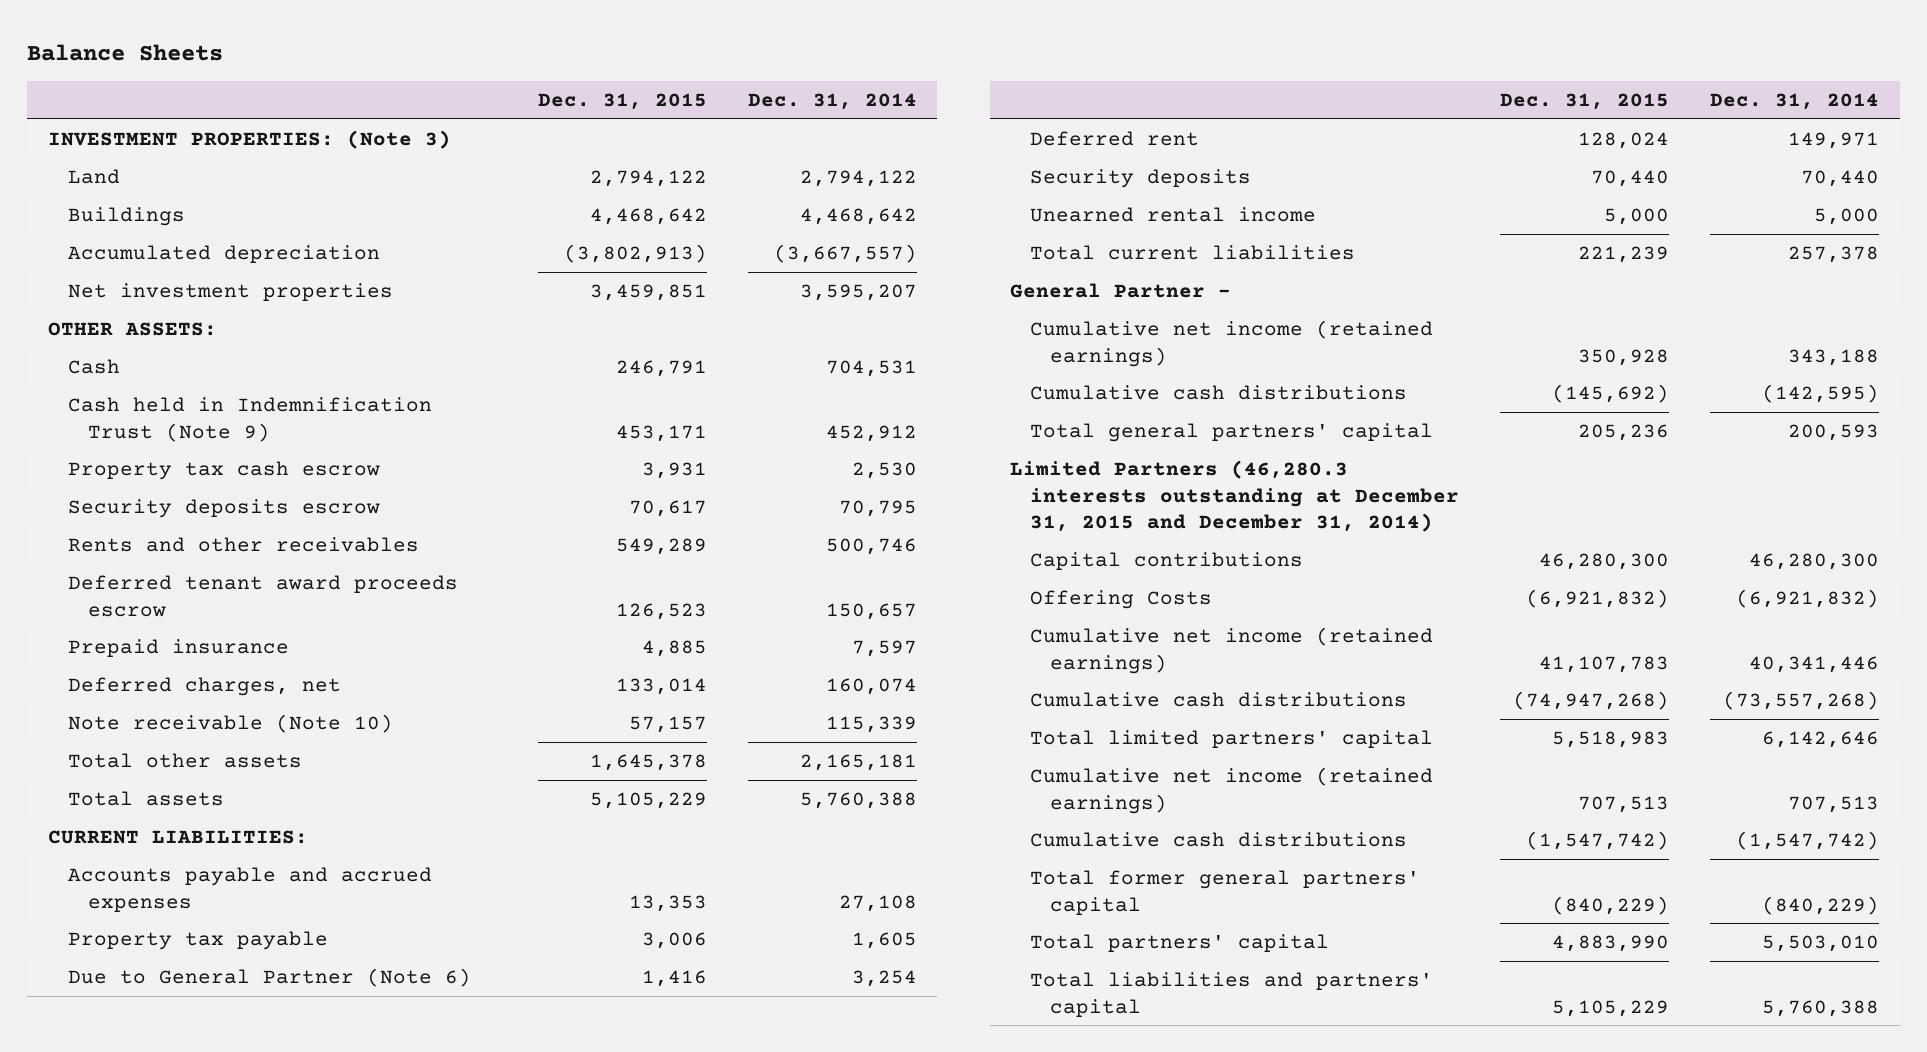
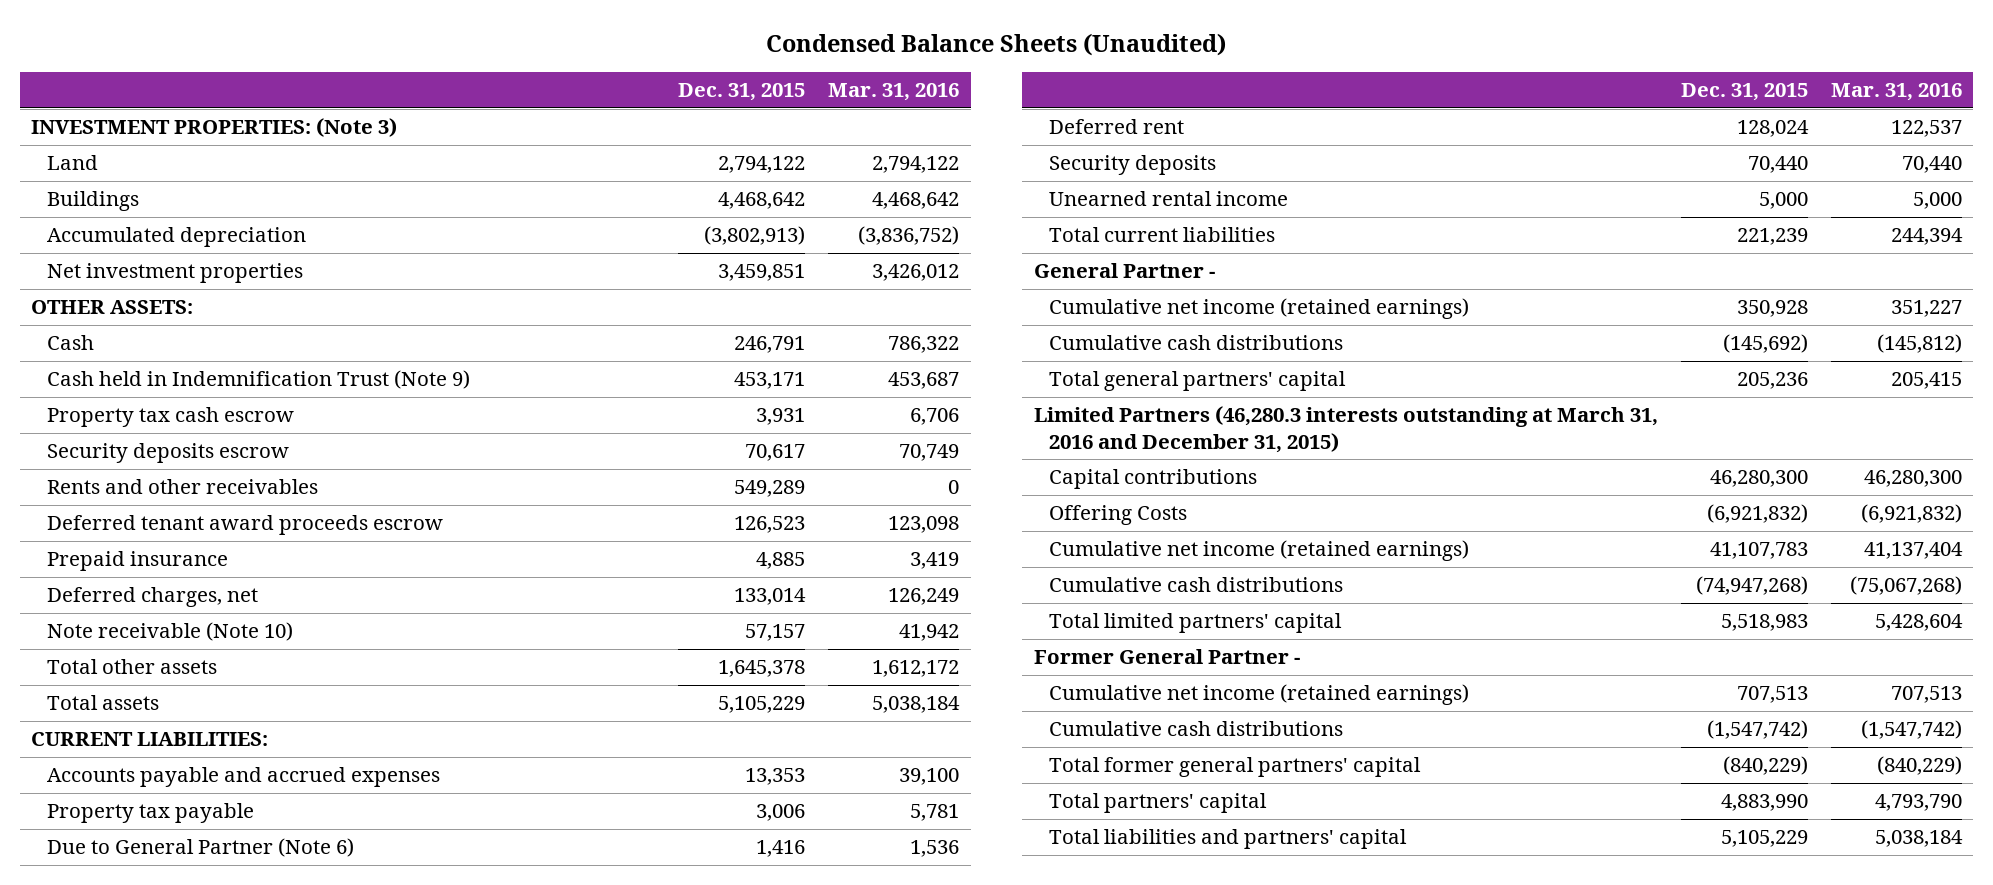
- Balance Sheets
+ Condensed Balance Sheets (Unaudited)
- | Dec. 31, 2015 | Dec. 31, 2014
+ | Dec. 31, 2015 | Mar. 31, 2016
- Limited Partners (46,280.3 interests outstanding at December 31, 2015 and December 31, 2014)
+ Limited Partners (46,280.3 interests outstanding at March 31, 2016 and December 31, 2015)
+ Former General Partner -

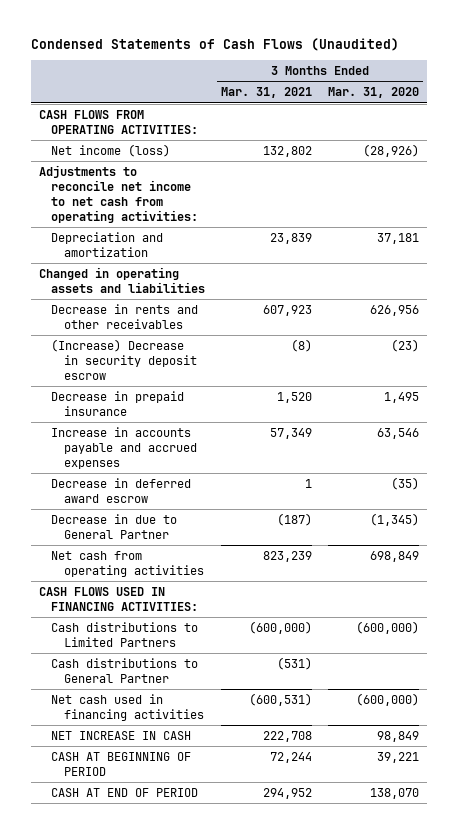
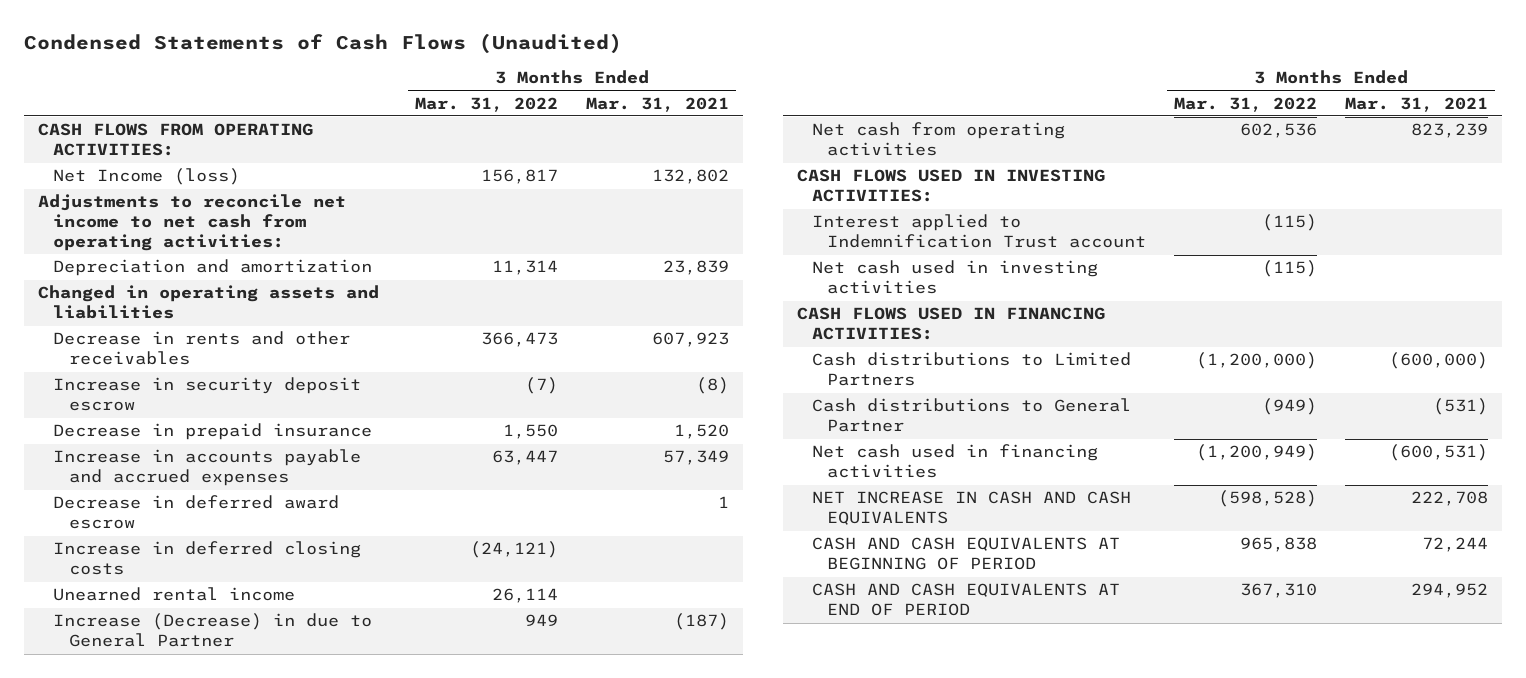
- | 3 Months Ended Mar. 31, 2021 | 3 Months Ended Mar. 31, 2020
+ | 3 Months Ended Mar. 31, 2022 | 3 Months Ended Mar. 31, 2021
- Net income (loss) | 132,802 | (28,926)
+ Net Income (loss) | 156,817 | 132,802
- (Increase) Decrease in security deposit escrow | (8) | (23)
+ Increase in security deposit escrow | (7) | (8)
- Decrease in due to General Partner | (187) | (1,345)
+ Increase in deferred closing costs | (24,121) |
+ Unearned rental income | 26,114 |
+ Increase (Decrease) in due to General Partner | 949 | (187)
+ CASH FLOWS USED IN INVESTING ACTIVITIES:
+ Interest applied to Indemnification Trust account | (115) |
+ Net cash used in investing activities | (115) |
- NET INCREASE IN CASH | 222,708 | 98,849
- CASH AT BEGINNING OF PERIOD | 72,244 | 39,221
- CASH AT END OF PERIOD | 294,952 | 138,070
+ NET INCREASE IN CASH AND CASH EQUIVALENTS | (598,528) | 222,708
+ CASH AND CASH EQUIVALENTS AT BEGINNING OF PERIOD | 965,838 | 72,244
+ CASH AND CASH EQUIVALENTS AT END OF PERIOD | 367,310 | 294,952

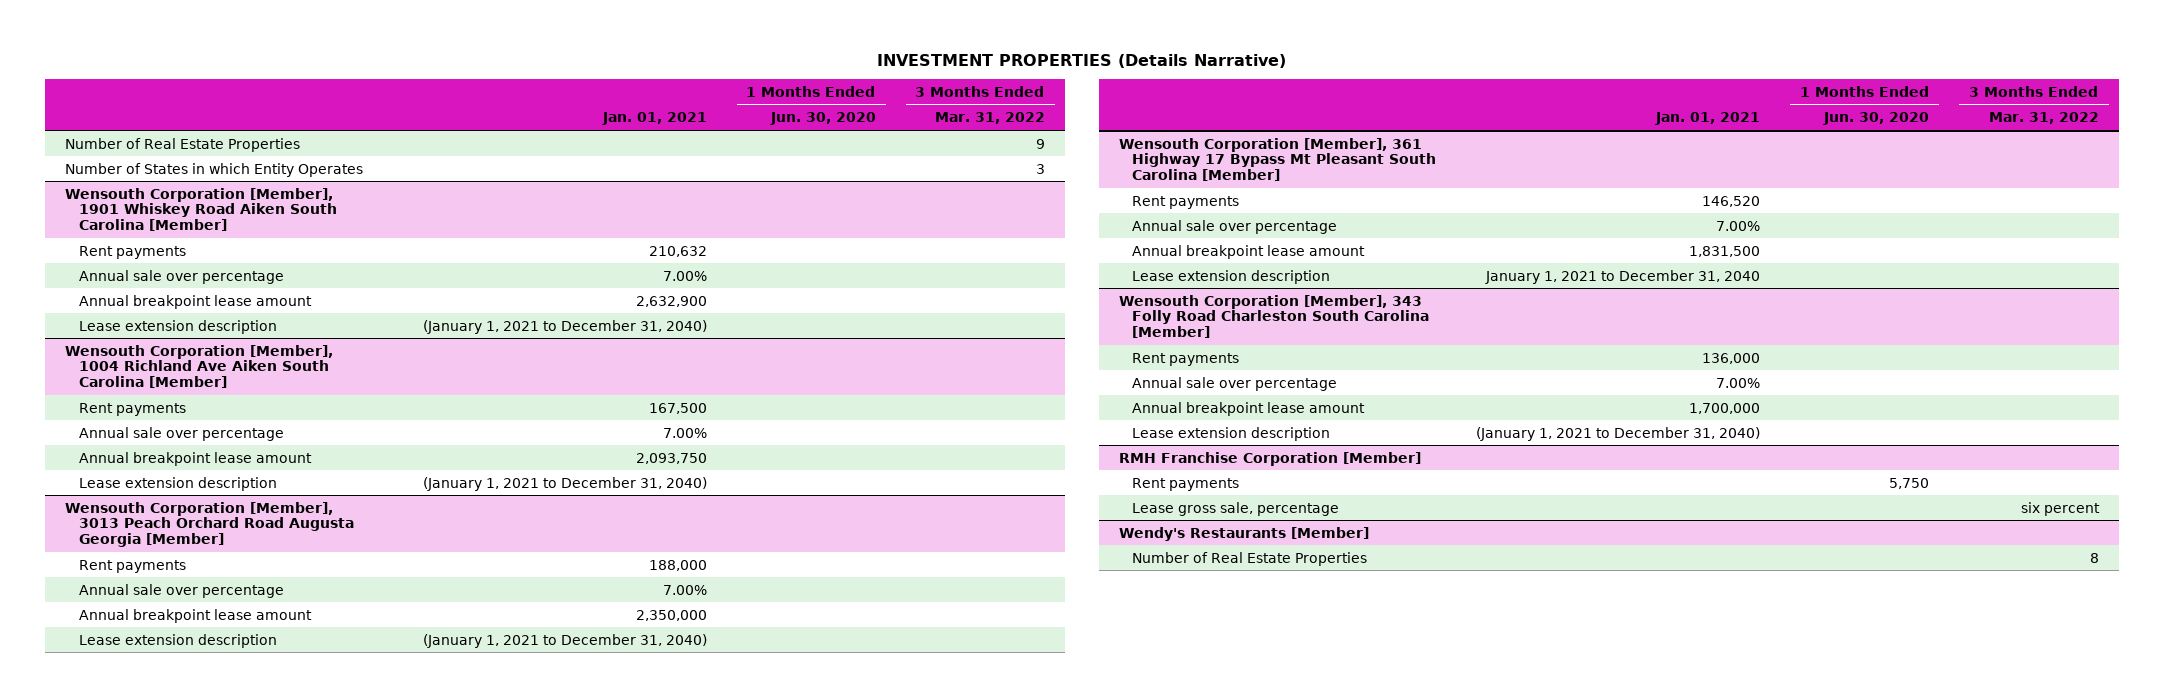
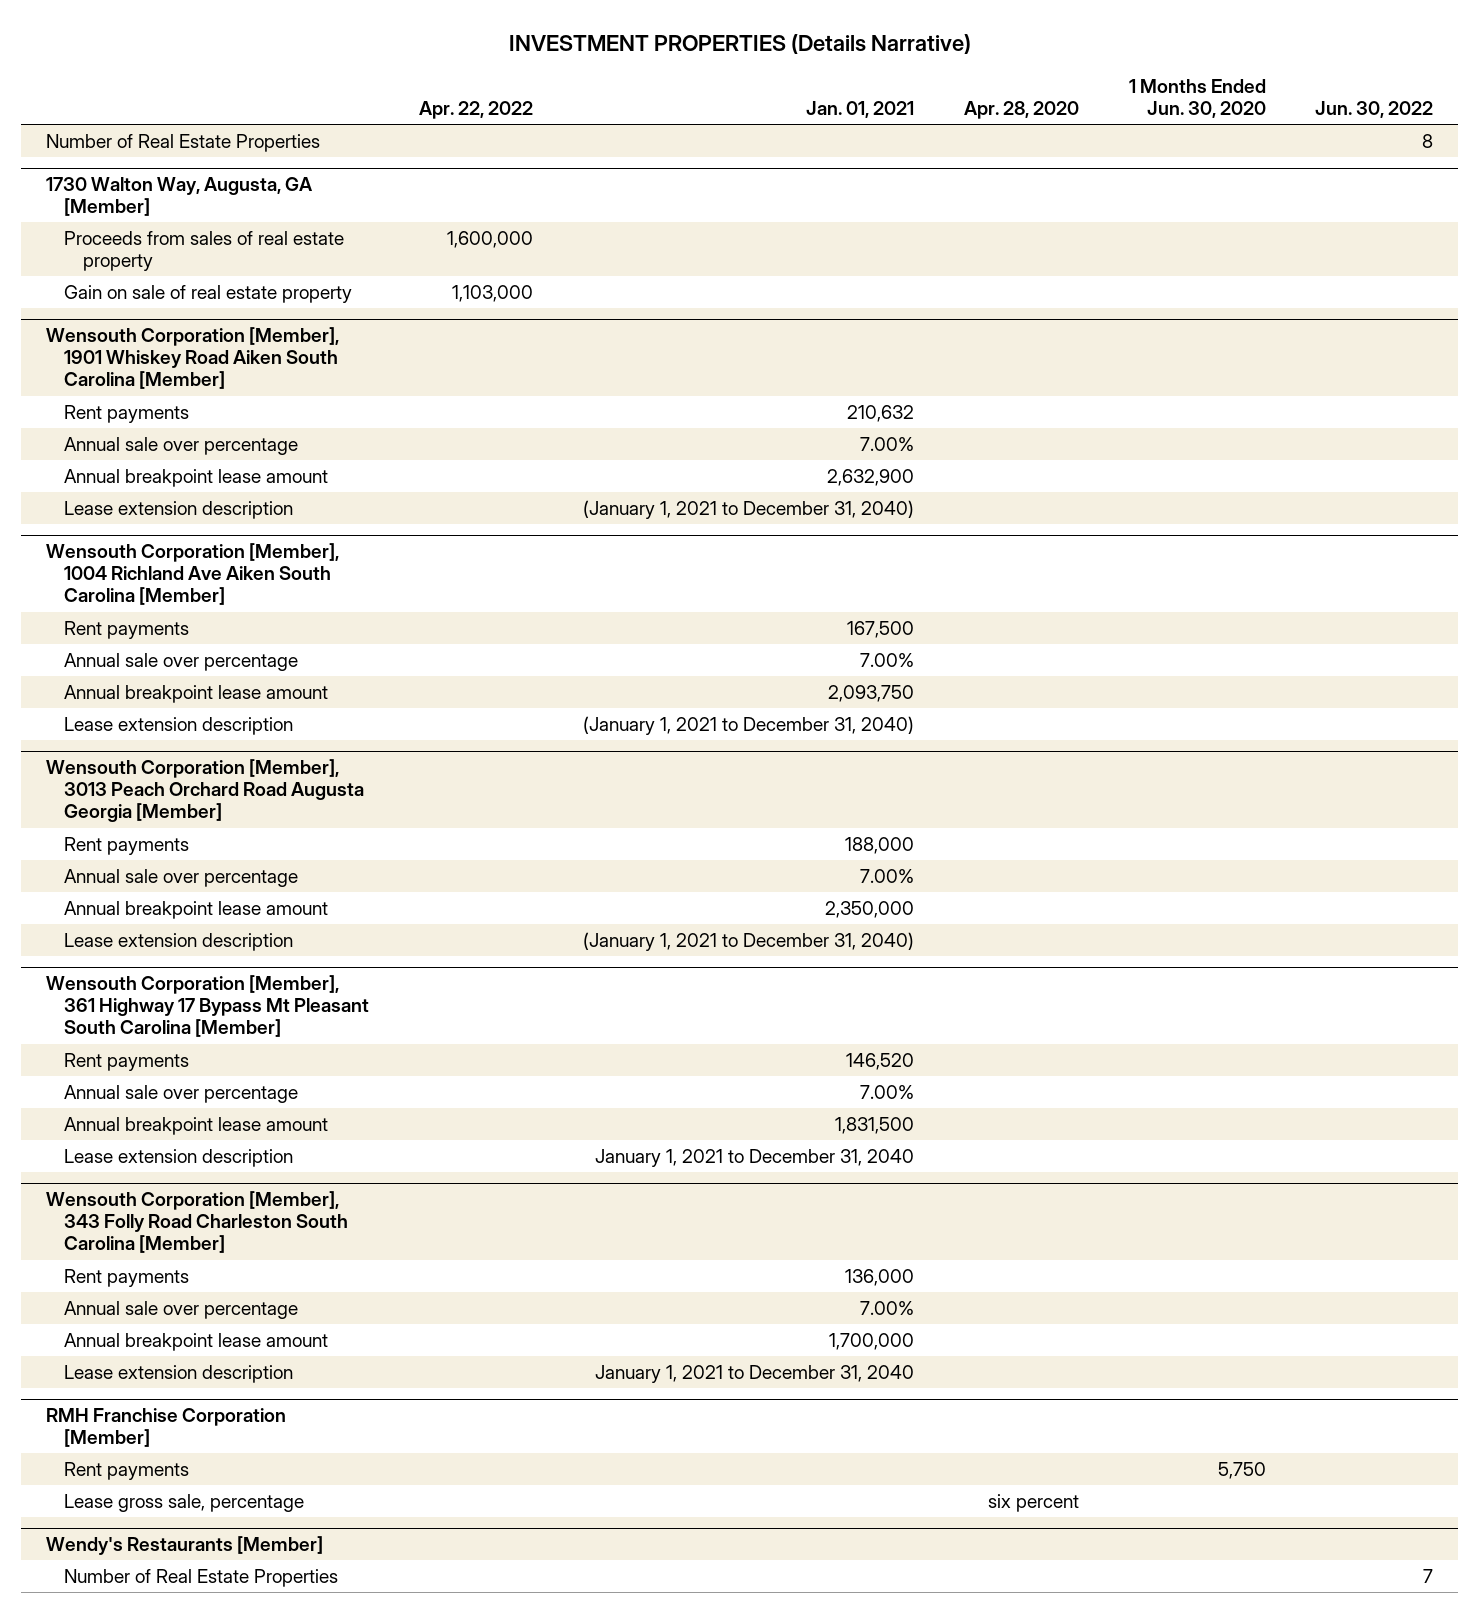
- | Jan. 01, 2021 | 1 Months Ended Jun. 30, 2020 | 3 Months Ended Mar. 31, 2022
+ | Apr. 22, 2022 | Jan. 01, 2021 | Apr. 28, 2020 | 1 Months Ended Jun. 30, 2020 | Jun. 30, 2022
- Number of States in which Entity Operates | | | 3
+ 1730 Walton Way, Augusta, GA [Member]
+ Proceeds from sales of real estate property | 1,600,000 | | | |
+ Gain on sale of real estate property | 1,103,000 | | | |
@ Wensouth Corporation [Member], 343 Folly Road Charleston South Carolina [Member]
- Lease extension description | (January 1, 2021 to December 31, 2040) | |
+ Lease extension description | | January 1, 2021 to December 31, 2040 | | |

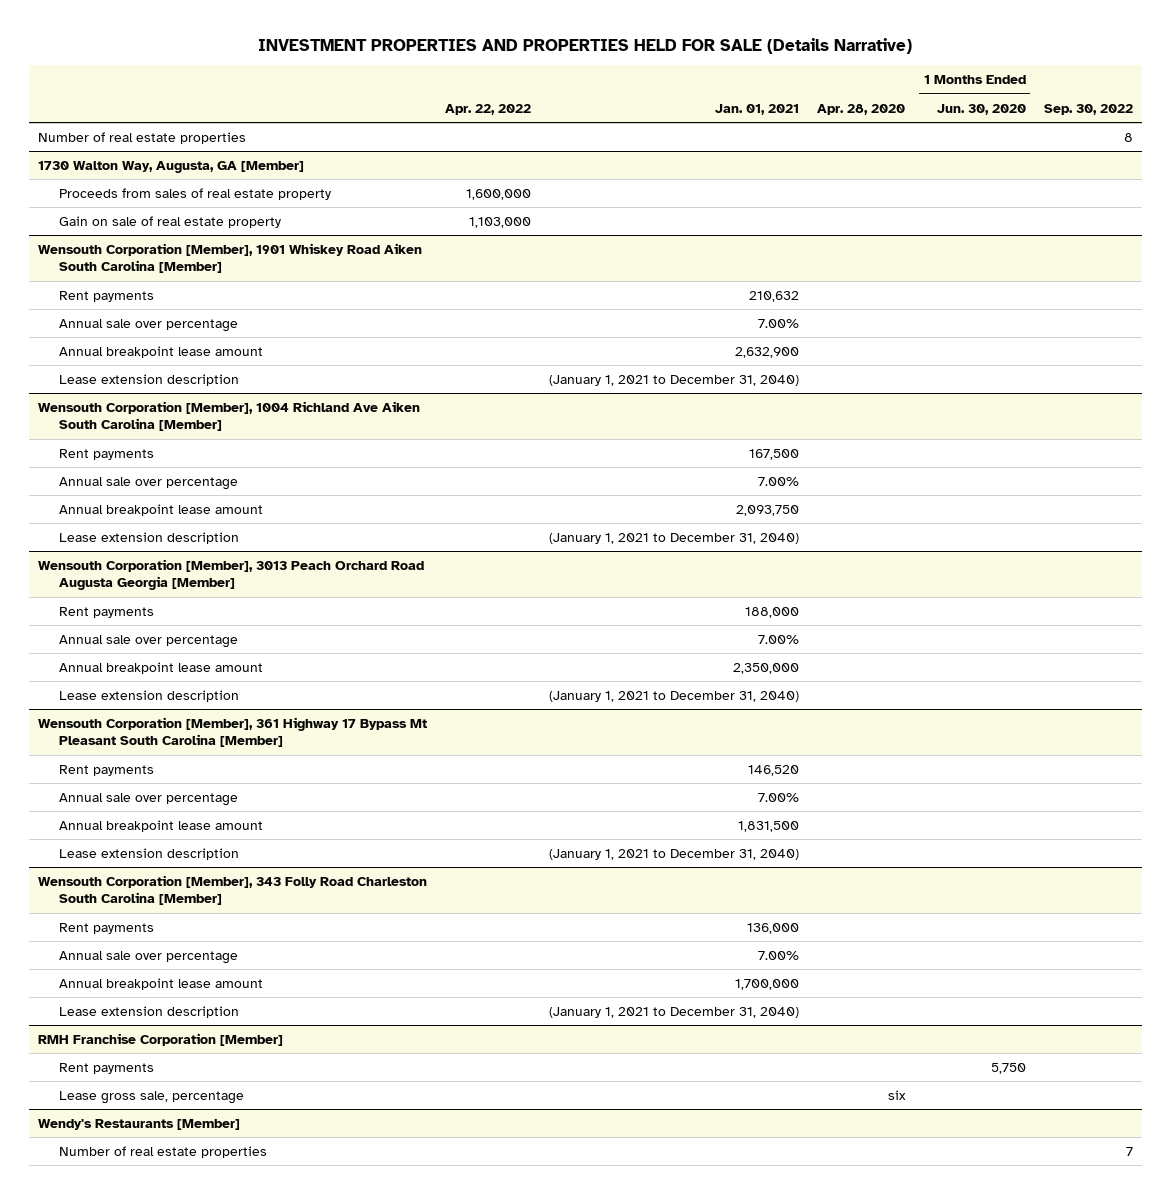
- INVESTMENT PROPERTIES (Details Narrative)
+ INVESTMENT PROPERTIES AND PROPERTIES HELD FOR SALE (Details Narrative)
- | Apr. 22, 2022 | Jan. 01, 2021 | Apr. 28, 2020 | 1 Months Ended Jun. 30, 2020 | Jun. 30, 2022
+ | Apr. 22, 2022 | Jan. 01, 2021 | Apr. 28, 2020 | 1 Months Ended Jun. 30, 2020 | Sep. 30, 2022
- Number of Real Estate Properties | | | | | 8
+ Number of real estate properties | | | | | 8
@ Wensouth Corporation [Member], 361 Highway 17 Bypass Mt Pleasant South Carolina [Member]
- Lease extension description | | January 1, 2021 to December 31, 2040 | | |
+ Lease extension description | | (January 1, 2021 to December 31, 2040) | | |
@ Wensouth Corporation [Member], 343 Folly Road Charleston South Carolina [Member]
- Lease extension description | | January 1, 2021 to December 31, 2040 | | |
+ Lease extension description | | (January 1, 2021 to December 31, 2040) | | |
@ RMH Franchise Corporation [Member]
- Lease gross sale, percentage | | | six percent | |
+ Lease gross sale, percentage | | | six | |
@ Wendy's Restaurants [Member]
- Number of Real Estate Properties | | | | | 7
+ Number of real estate properties | | | | | 7

